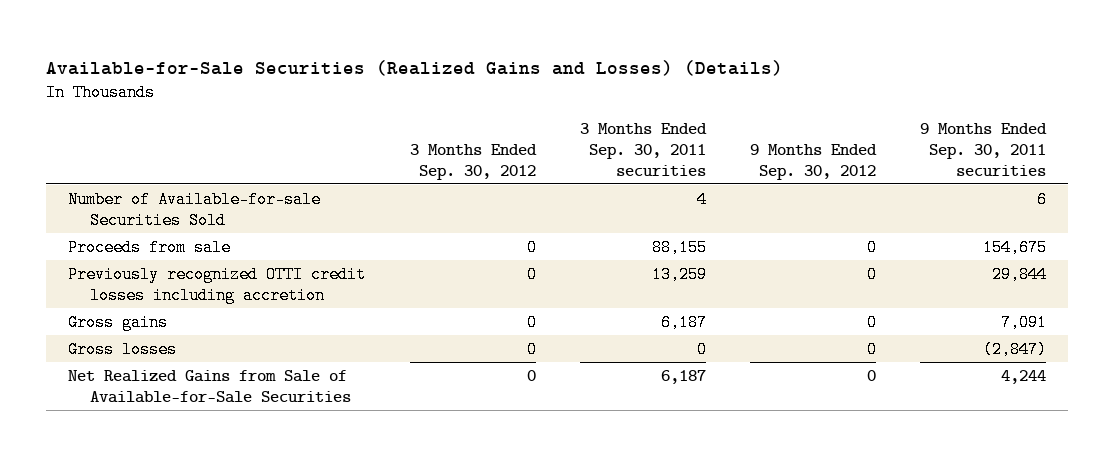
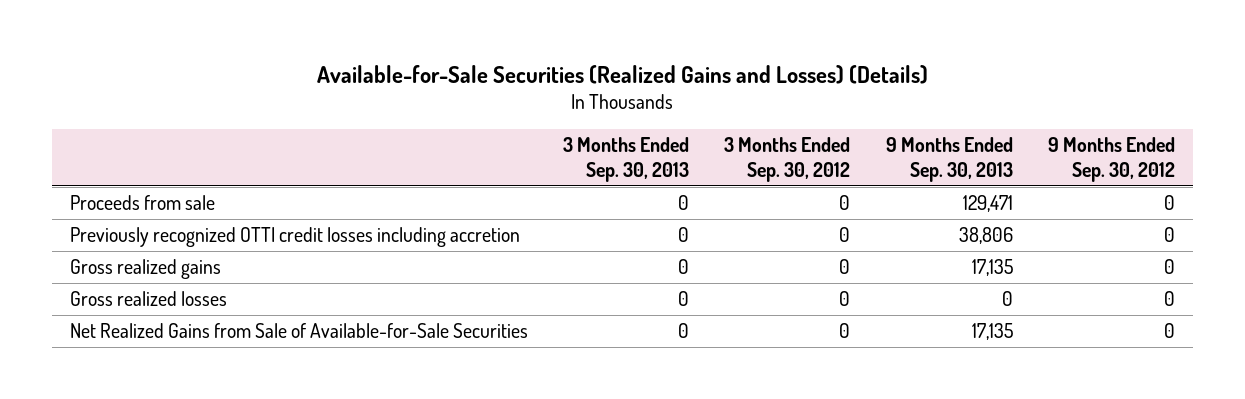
- | 3 Months Ended Sep. 30, 2012 | 3 Months Ended Sep. 30, 2011 securities | 9 Months Ended Sep. 30, 2012 | 9 Months Ended Sep. 30, 2011 securities
+ | 3 Months Ended Sep. 30, 2013 | 3 Months Ended Sep. 30, 2012 | 9 Months Ended Sep. 30, 2013 | 9 Months Ended Sep. 30, 2012
- Number of Available-for-sale Securities Sold | | 4 | | 6
- Gross gains | 0 | 6,187 | 0 | 7,091
- Gross losses | 0 | 0 | 0 | (2,847)
+ Gross realized gains | 0 | 0 | 17,135 | 0
+ Gross realized losses | 0 | 0 | 0 | 0

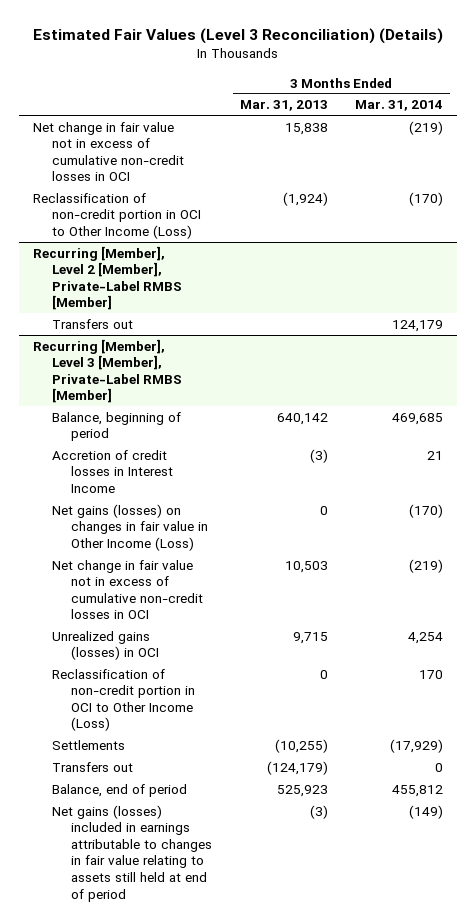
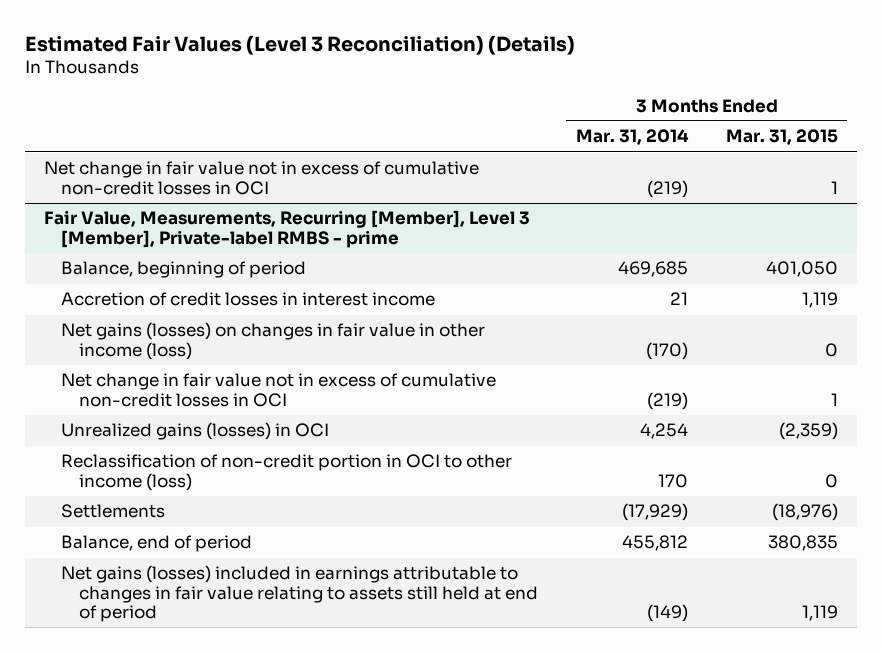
- | 3 Months Ended Mar. 31, 2013 | 3 Months Ended Mar. 31, 2014
+ | 3 Months Ended Mar. 31, 2014 | 3 Months Ended Mar. 31, 2015
- Reclassification of non-credit portion in OCI to Other Income (Loss) | (1,924) | (170)
- Recurring [Member], Level 2 [Member], Private-Label RMBS [Member]
- Transfers out | | 124,179
- Recurring [Member], Level 3 [Member], Private-Label RMBS [Member]
+ Fair Value, Measurements, Recurring [Member], Level 3 [Member], Private-label RMBS - prime
- Accretion of credit losses in Interest Income | (3) | 21
- Net gains (losses) on changes in fair value in Other Income (Loss) | 0 | (170)
+ Accretion of credit losses in interest income | 21 | 1,119
+ Net gains (losses) on changes in fair value in other income (loss) | (170) | 0
- Reclassification of non-credit portion in OCI to Other Income (Loss) | 0 | 170
+ Reclassification of non-credit portion in OCI to other income (loss) | 170 | 0
- Transfers out | (124,179) | 0

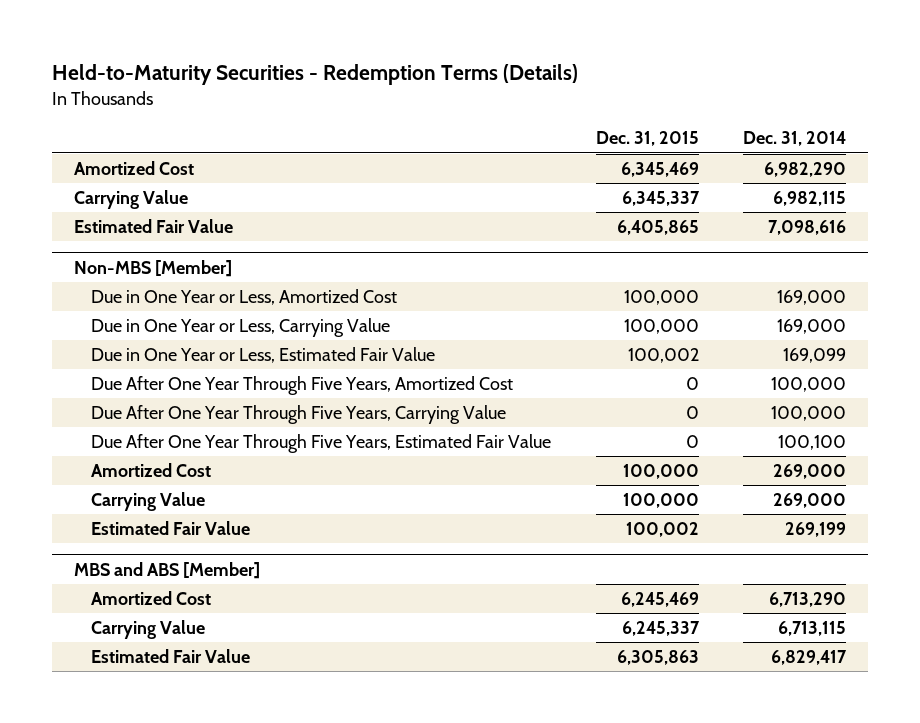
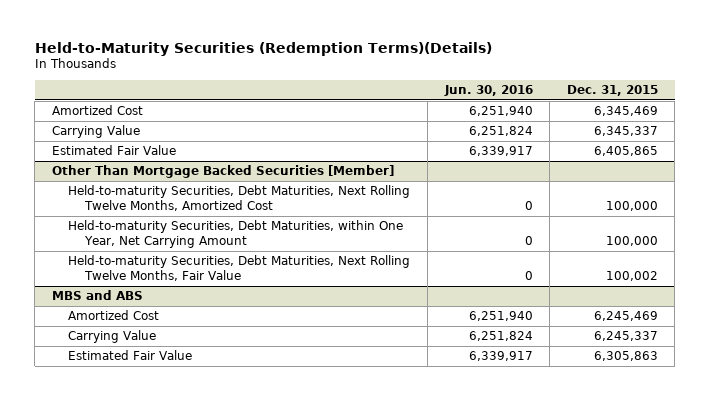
- Held-to-Maturity Securities - Redemption Terms (Details)
+ Held-to-Maturity Securities (Redemption Terms)(Details)
- | Dec. 31, 2015 | Dec. 31, 2014
+ | Jun. 30, 2016 | Dec. 31, 2015
- Non-MBS [Member]
- Due in One Year or Less, Amortized Cost | 100,000 | 169,000
- Due in One Year or Less, Carrying Value | 100,000 | 169,000
- Due in One Year or Less, Estimated Fair Value | 100,002 | 169,099
- Due After One Year Through Five Years, Amortized Cost | 0 | 100,000
- Due After One Year Through Five Years, Carrying Value | 0 | 100,000
- Due After One Year Through Five Years, Estimated Fair Value | 0 | 100,100
- Amortized Cost | 100,000 | 269,000
- Carrying Value | 100,000 | 269,000
- Estimated Fair Value | 100,002 | 269,199
- MBS and ABS [Member]
+ Other Than Mortgage Backed Securities [Member]
+ Held-to-maturity Securities, Debt Maturities, Next Rolling Twelve Months, Amortized Cost | 0 | 100,000
+ Held-to-maturity Securities, Debt Maturities, within One Year, Net Carrying Amount | 0 | 100,000
+ Held-to-maturity Securities, Debt Maturities, Next Rolling Twelve Months, Fair Value | 0 | 100,002
+ MBS and ABS

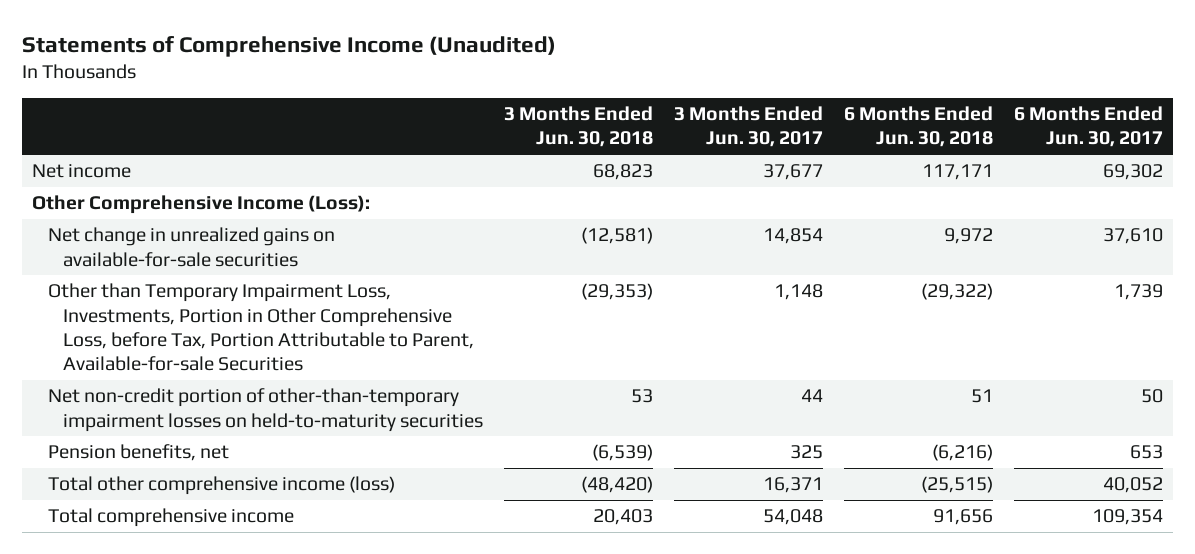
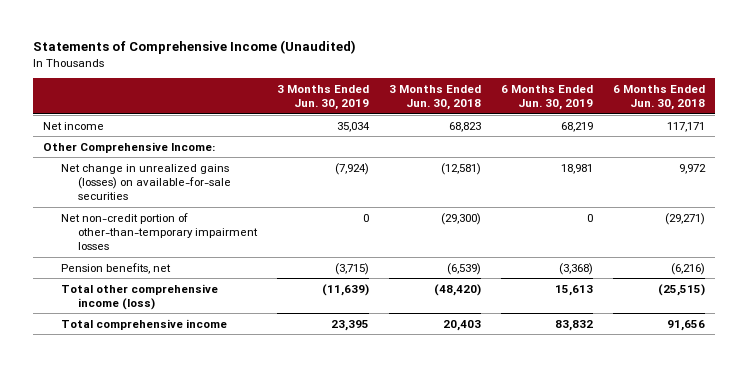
- | 3 Months Ended Jun. 30, 2018 | 3 Months Ended Jun. 30, 2017 | 6 Months Ended Jun. 30, 2018 | 6 Months Ended Jun. 30, 2017
+ | 3 Months Ended Jun. 30, 2019 | 3 Months Ended Jun. 30, 2018 | 6 Months Ended Jun. 30, 2019 | 6 Months Ended Jun. 30, 2018
- Other Comprehensive Income (Loss):
- Net change in unrealized gains on available-for-sale securities | (12,581) | 14,854 | 9,972 | 37,610
- Other than Temporary Impairment Loss, Investments, Portion in Other Comprehensive Loss, before Tax, Portion Attributable to Parent, Available-for-sale Securities | (29,353) | 1,148 | (29,322) | 1,739
- Net non-credit portion of other-than-temporary impairment losses on held-to-maturity securities | 53 | 44 | 51 | 50
+ Other Comprehensive Income:
+ Net change in unrealized gains (losses) on available-for-sale securities | (7,924) | (12,581) | 18,981 | 9,972
+ Net non-credit portion of other-than-temporary impairment losses | 0 | (29,300) | 0 | (29,271)

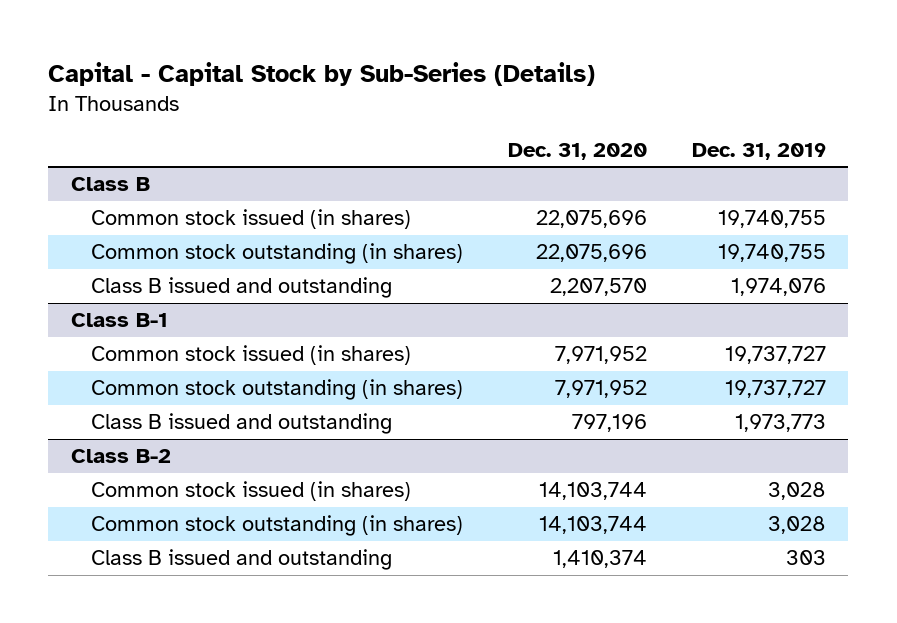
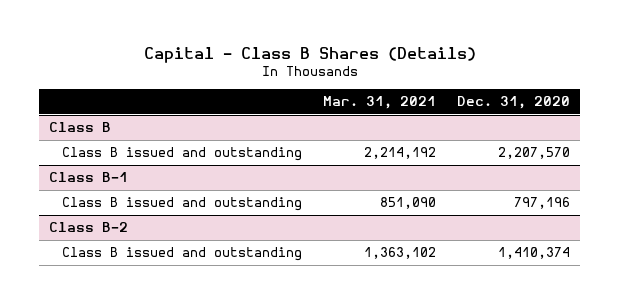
- Capital - Capital Stock by Sub-Series (Details)
+ Capital - Class B Shares (Details)
- | Dec. 31, 2020 | Dec. 31, 2019
+ | Mar. 31, 2021 | Dec. 31, 2020
@ Class B
- Common stock issued (in shares) | 22,075,696 | 19,740,755
- Common stock outstanding (in shares) | 22,075,696 | 19,740,755
@ Class B-1
- Common stock issued (in shares) | 7,971,952 | 19,737,727
- Common stock outstanding (in shares) | 7,971,952 | 19,737,727
@ Class B-2
- Common stock issued (in shares) | 14,103,744 | 3,028
- Common stock outstanding (in shares) | 14,103,744 | 3,028

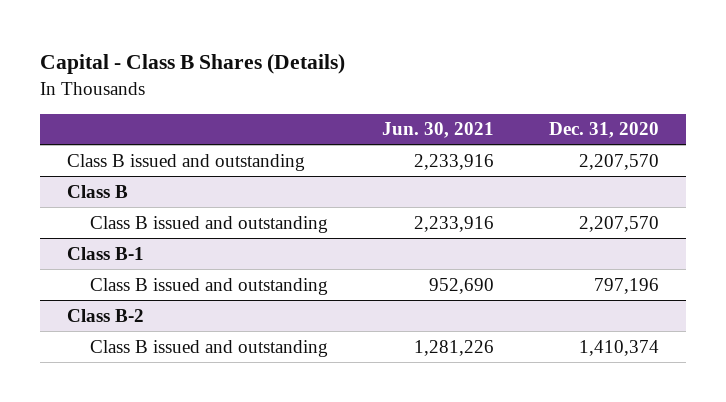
- | Mar. 31, 2021 | Dec. 31, 2020
+ | Jun. 30, 2021 | Dec. 31, 2020
+ Class B issued and outstanding | 2,233,916 | 2,207,570

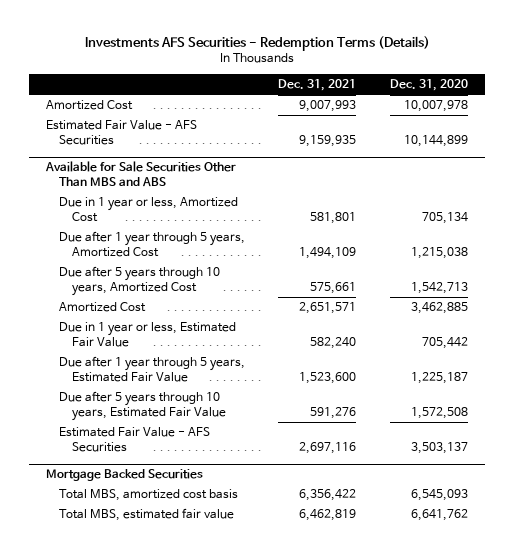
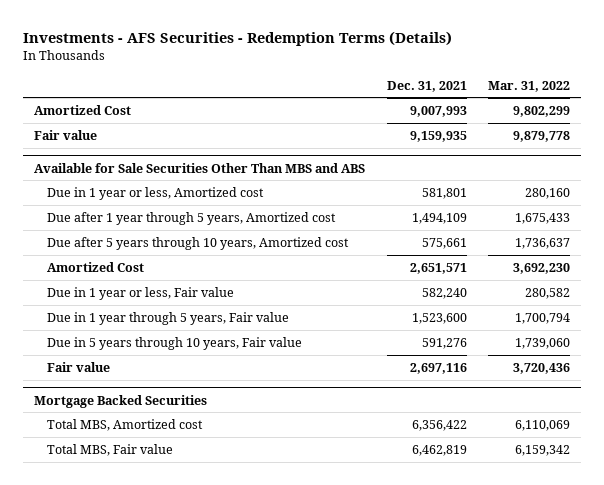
- Investments AFS Securities - Redemption Terms (Details)
+ Investments - AFS Securities - Redemption Terms (Details)
- | Dec. 31, 2021 | Dec. 31, 2020
+ | Dec. 31, 2021 | Mar. 31, 2022
- Estimated Fair Value - AFS Securities | 9,159,935 | 10,144,899
+ Fair value | 9,159,935 | 9,879,778
@ Available for Sale Securities Other Than MBS and ABS
- Due in 1 year or less, Amortized Cost | 581,801 | 705,134
- Due after 1 year through 5 years, Amortized Cost | 1,494,109 | 1,215,038
- Due after 5 years through 10 years, Amortized Cost | 575,661 | 1,542,713
+ Due in 1 year or less, Amortized cost | 581,801 | 280,160
+ Due after 1 year through 5 years, Amortized cost | 1,494,109 | 1,675,433
+ Due after 5 years through 10 years, Amortized cost | 575,661 | 1,736,637
- Due in 1 year or less, Estimated Fair Value | 582,240 | 705,442
- Due after 1 year through 5 years, Estimated Fair Value | 1,523,600 | 1,225,187
- Due after 5 years through 10 years, Estimated Fair Value | 591,276 | 1,572,508
- Estimated Fair Value - AFS Securities | 2,697,116 | 3,503,137
+ Due in 1 year or less, Fair value | 582,240 | 280,582
+ Due in 1 year through 5 years, Fair value | 1,523,600 | 1,700,794
+ Due in 5 years through 10 years, Fair value | 591,276 | 1,739,060
+ Fair value | 2,697,116 | 3,720,436
@ Mortgage Backed Securities
- Total MBS, amortized cost basis | 6,356,422 | 6,545,093
- Total MBS, estimated fair value | 6,462,819 | 6,641,762
+ Total MBS, Amortized cost | 6,356,422 | 6,110,069
+ Total MBS, Fair value | 6,462,819 | 6,159,342

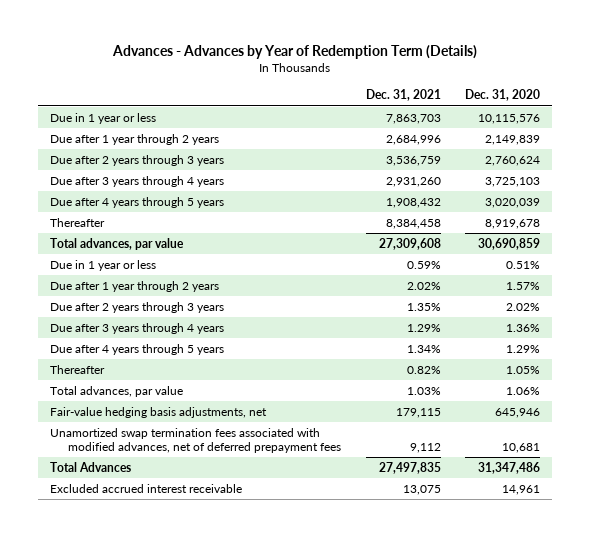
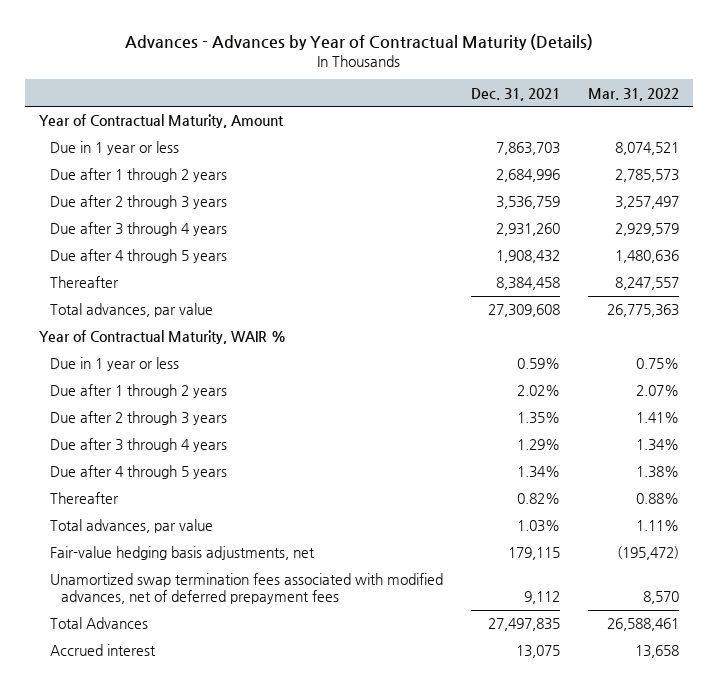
- Advances - Advances by Year of Redemption Term (Details)
+ Advances - Advances by Year of Contractual Maturity (Details)
- | Dec. 31, 2021 | Dec. 31, 2020
+ | Dec. 31, 2021 | Mar. 31, 2022
+ Year of Contractual Maturity, Amount
- Due after 1 year through 2 years | 2,684,996 | 2,149,839
- Due after 2 years through 3 years | 3,536,759 | 2,760,624
- Due after 3 years through 4 years | 2,931,260 | 3,725,103
- Due after 4 years through 5 years | 1,908,432 | 3,020,039
+ Due after 1 through 2 years | 2,684,996 | 2,785,573
+ Due after 2 through 3 years | 3,536,759 | 3,257,497
+ Due after 3 through 4 years | 2,931,260 | 2,929,579
+ Due after 4 through 5 years | 1,908,432 | 1,480,636
+ Year of Contractual Maturity, WAIR %
- Due after 1 year through 2 years | 2.02% | 1.57%
- Due after 2 years through 3 years | 1.35% | 2.02%
- Due after 3 years through 4 years | 1.29% | 1.36%
- Due after 4 years through 5 years | 1.34% | 1.29%
+ Due after 1 through 2 years | 2.02% | 2.07%
+ Due after 2 through 3 years | 1.35% | 1.41%
+ Due after 3 through 4 years | 1.29% | 1.34%
+ Due after 4 through 5 years | 1.34% | 1.38%
- Excluded accrued interest receivable | 13,075 | 14,961
+ Accrued interest | 13,075 | 13,658

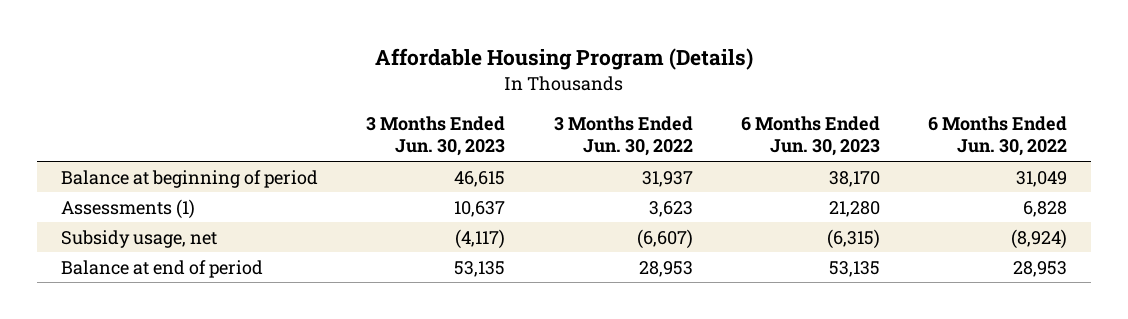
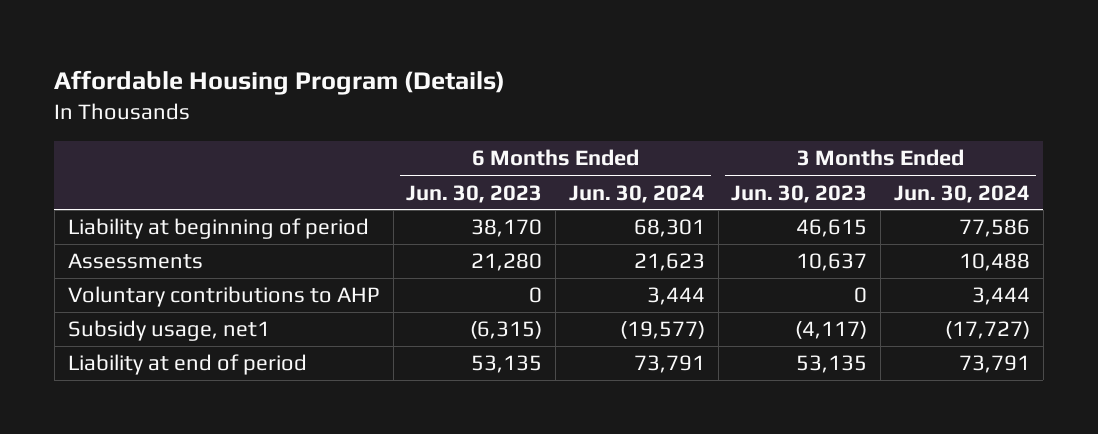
- | 3 Months Ended Jun. 30, 2023 | 3 Months Ended Jun. 30, 2022 | 6 Months Ended Jun. 30, 2023 | 6 Months Ended Jun. 30, 2022
+ | 6 Months Ended Jun. 30, 2023 | 6 Months Ended Jun. 30, 2024 | 3 Months Ended Jun. 30, 2023 | 3 Months Ended Jun. 30, 2024
- Balance at beginning of period | 46,615 | 31,937 | 38,170 | 31,049
- Assessments (1) | 10,637 | 3,623 | 21,280 | 6,828
- Subsidy usage, net | (4,117) | (6,607) | (6,315) | (8,924)
- Balance at end of period | 53,135 | 28,953 | 53,135 | 28,953
+ Liability at beginning of period | 38,170 | 68,301 | 46,615 | 77,586
+ Assessments | 21,280 | 21,623 | 10,637 | 10,488
+ Voluntary contributions to AHP | 0 | 3,444 | 0 | 3,444
+ Subsidy usage, net1 | (6,315) | (19,577) | (4,117) | (17,727)
+ Liability at end of period | 53,135 | 73,791 | 53,135 | 73,791

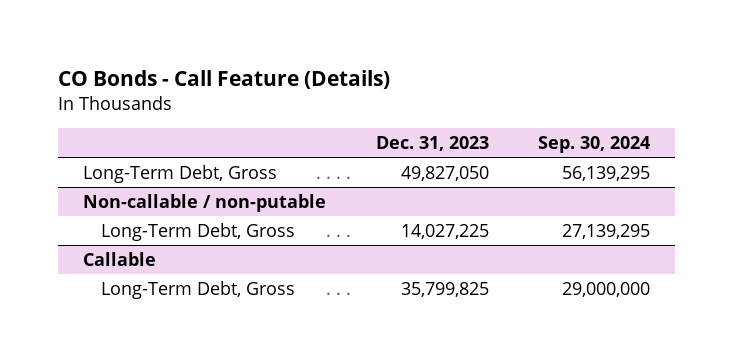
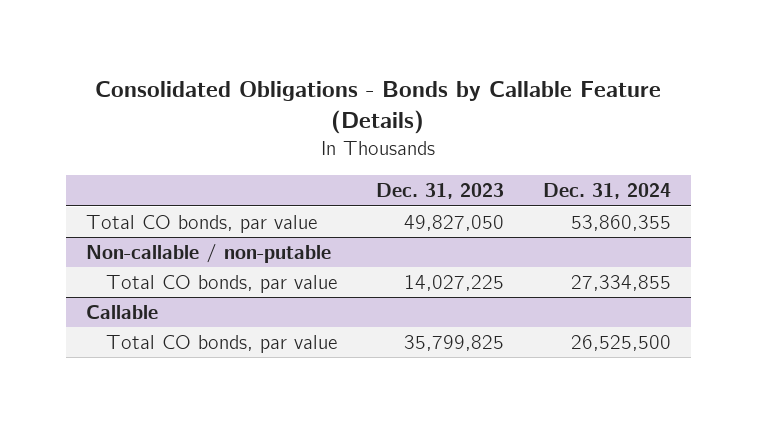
- CO Bonds - Call Feature (Details)
+ Consolidated Obligations - Bonds by Callable Feature (Details)
- | Dec. 31, 2023 | Sep. 30, 2024
+ | Dec. 31, 2023 | Dec. 31, 2024
- Long-Term Debt, Gross | 49,827,050 | 56,139,295
+ Total CO bonds, par value | 49,827,050 | 53,860,355
@ Non-callable / non-putable
- Long-Term Debt, Gross | 14,027,225 | 27,139,295
+ Total CO bonds, par value | 14,027,225 | 27,334,855
@ Callable
- Long-Term Debt, Gross | 35,799,825 | 29,000,000
+ Total CO bonds, par value | 35,799,825 | 26,525,500

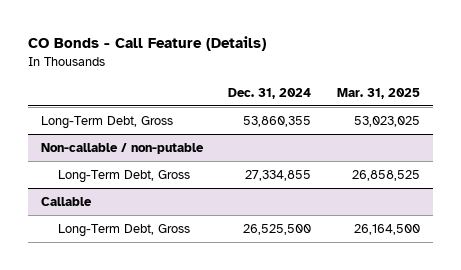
- Consolidated Obligations - Bonds by Callable Feature (Details)
+ CO Bonds - Call Feature (Details)
- | Dec. 31, 2023 | Dec. 31, 2024
+ | Dec. 31, 2024 | Mar. 31, 2025
- Total CO bonds, par value | 49,827,050 | 53,860,355
+ Long-Term Debt, Gross | 53,860,355 | 53,023,025
@ Non-callable / non-putable
- Total CO bonds, par value | 14,027,225 | 27,334,855
+ Long-Term Debt, Gross | 27,334,855 | 26,858,525
@ Callable
- Total CO bonds, par value | 35,799,825 | 26,525,500
+ Long-Term Debt, Gross | 26,525,500 | 26,164,500

